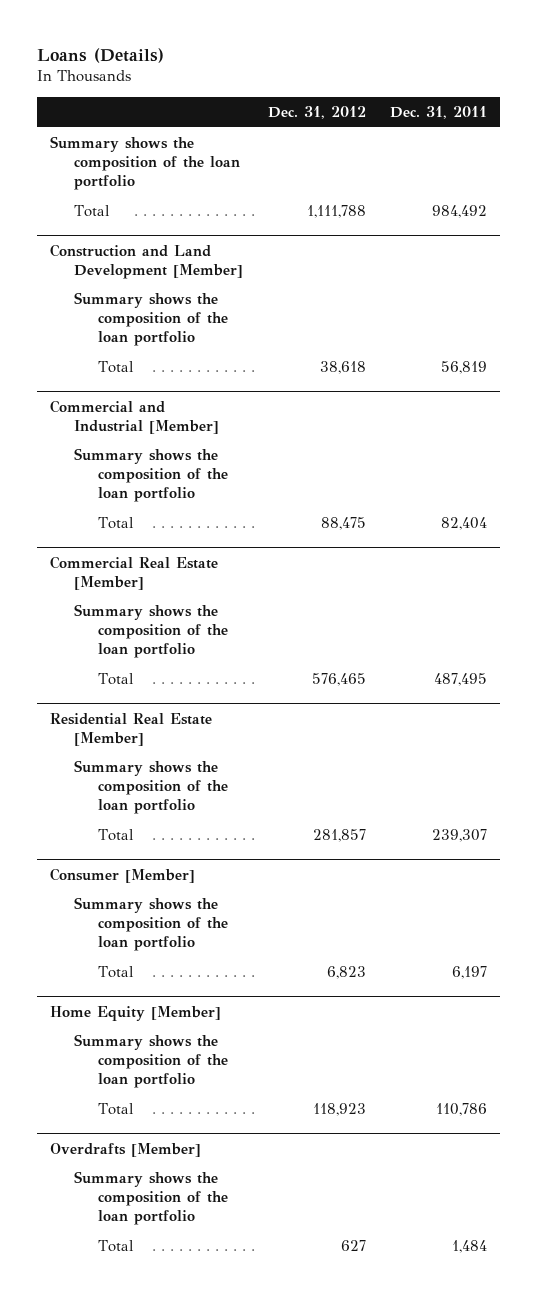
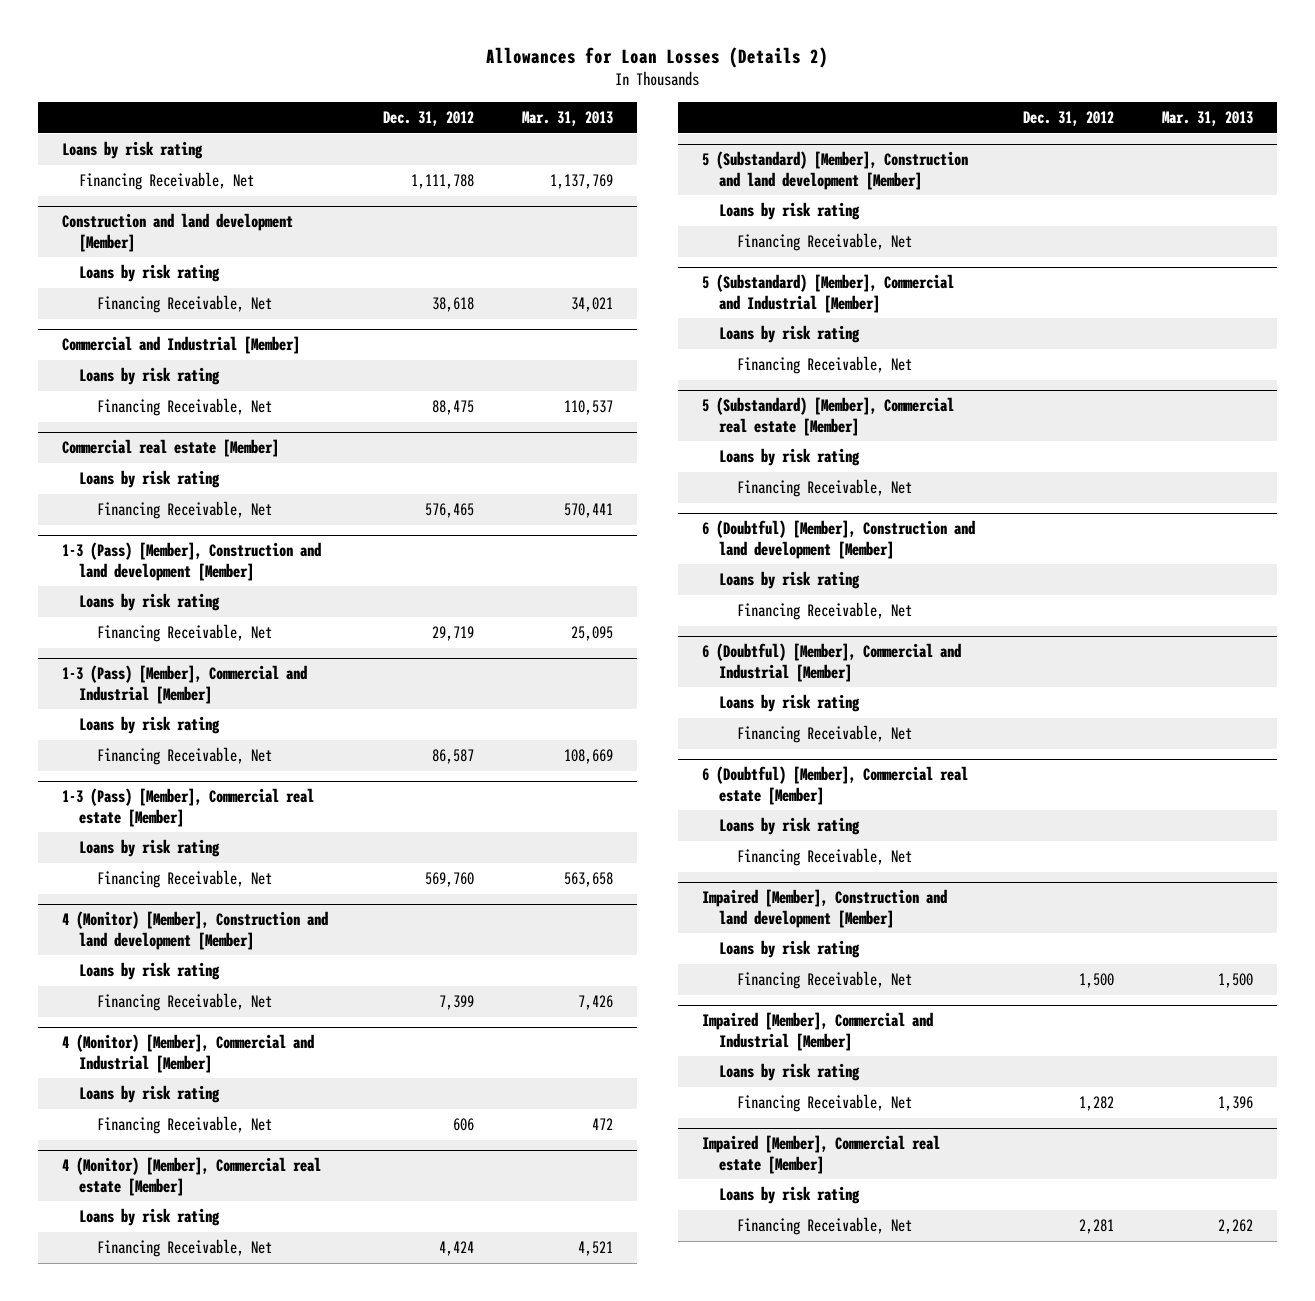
- Loans (Details)
+ Allowances for Loan Losses (Details 2)
- | Dec. 31, 2012 | Dec. 31, 2011
+ | Dec. 31, 2012 | Mar. 31, 2013
- Summary shows the composition of the loan portfolio
- Total | 1,111,788 | 984,492
- Construction and Land Development [Member]
- Summary shows the composition of the loan portfolio
- Total | 38,618 | 56,819
+ Loans by risk rating
+ Financing Receivable, Net | 1,111,788 | 1,137,769
+ Construction and land development [Member]
+ Loans by risk rating
+ Financing Receivable, Net | 38,618 | 34,021
@ Commercial and Industrial [Member]
- Summary shows the composition of the loan portfolio
- Total | 88,475 | 82,404
- Commercial Real Estate [Member]
- Summary shows the composition of the loan portfolio
- Total | 576,465 | 487,495
- Residential Real Estate [Member]
- Summary shows the composition of the loan portfolio
- Total | 281,857 | 239,307
- Consumer [Member]
- Summary shows the composition of the loan portfolio
- Total | 6,823 | 6,197
- Home Equity [Member]
- Summary shows the composition of the loan portfolio
- Total | 118,923 | 110,786
- Overdrafts [Member]
- Summary shows the composition of the loan portfolio
- Total | 627 | 1,484
@ Commercial and Industrial [Member]
+ Loans by risk rating
+ Financing Receivable, Net | 88,475 | 110,537
+ Commercial real estate [Member]
+ Loans by risk rating
+ Financing Receivable, Net | 576,465 | 570,441
+ 1-3 (Pass) [Member], Construction and land development [Member]
+ Loans by risk rating
+ Financing Receivable, Net | 29,719 | 25,095
+ 1-3 (Pass) [Member], Commercial and Industrial [Member]
+ Loans by risk rating
+ Financing Receivable, Net | 86,587 | 108,669
+ 1-3 (Pass) [Member], Commercial real estate [Member]
+ Loans by risk rating
+ Financing Receivable, Net | 569,760 | 563,658
+ 4 (Monitor) [Member], Construction and land development [Member]
+ Loans by risk rating
+ Financing Receivable, Net | 7,399 | 7,426
+ 4 (Monitor) [Member], Commercial and Industrial [Member]
+ Loans by risk rating
+ Financing Receivable, Net | 606 | 472
+ 4 (Monitor) [Member], Commercial real estate [Member]
+ Loans by risk rating
+ Financing Receivable, Net | 4,424 | 4,521
+ 5 (Substandard) [Member], Construction and land development [Member]
+ Loans by risk rating
+ Financing Receivable, Net
+ 5 (Substandard) [Member], Commercial and Industrial [Member]
+ Loans by risk rating
+ Financing Receivable, Net
+ 5 (Substandard) [Member], Commercial real estate [Member]
+ Loans by risk rating
+ Financing Receivable, Net
+ 6 (Doubtful) [Member], Construction and land development [Member]
+ Loans by risk rating
+ Financing Receivable, Net
+ 6 (Doubtful) [Member], Commercial and Industrial [Member]
+ Loans by risk rating
+ Financing Receivable, Net
+ 6 (Doubtful) [Member], Commercial real estate [Member]
+ Loans by risk rating
+ Financing Receivable, Net
+ Impaired [Member], Construction and land development [Member]
+ Loans by risk rating
+ Financing Receivable, Net | 1,500 | 1,500
+ Impaired [Member], Commercial and Industrial [Member]
+ Loans by risk rating
+ Financing Receivable, Net | 1,282 | 1,396
+ Impaired [Member], Commercial real estate [Member]
+ Loans by risk rating
+ Financing Receivable, Net | 2,281 | 2,262

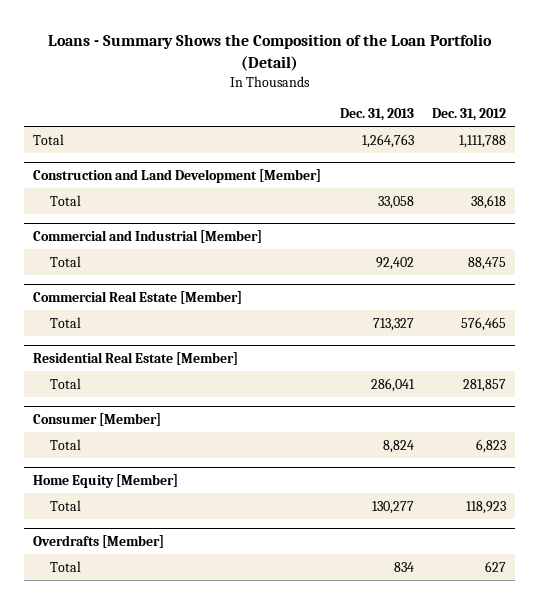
- Allowances for Loan Losses (Details 2)
+ Loans - Summary Shows the Composition of the Loan Portfolio (Detail)
- | Dec. 31, 2012 | Mar. 31, 2013
+ | Dec. 31, 2013 | Dec. 31, 2012
- Loans by risk rating
- Financing Receivable, Net | 1,111,788 | 1,137,769
- Construction and land development [Member]
- Loans by risk rating
- Financing Receivable, Net | 38,618 | 34,021
+ Total | 1,264,763 | 1,111,788
+ Construction and Land Development [Member]
+ Total | 33,058 | 38,618
@ Commercial and Industrial [Member]
- Loans by risk rating
- Financing Receivable, Net | 88,475 | 110,537
- Commercial real estate [Member]
- Loans by risk rating
- Financing Receivable, Net | 576,465 | 570,441
- 1-3 (Pass) [Member], Construction and land development [Member]
- Loans by risk rating
- Financing Receivable, Net | 29,719 | 25,095
- 1-3 (Pass) [Member], Commercial and Industrial [Member]
- Loans by risk rating
- Financing Receivable, Net | 86,587 | 108,669
- 1-3 (Pass) [Member], Commercial real estate [Member]
- Loans by risk rating
- Financing Receivable, Net | 569,760 | 563,658
- 4 (Monitor) [Member], Construction and land development [Member]
- Loans by risk rating
- Financing Receivable, Net | 7,399 | 7,426
- 4 (Monitor) [Member], Commercial and Industrial [Member]
- Loans by risk rating
- Financing Receivable, Net | 606 | 472
- 4 (Monitor) [Member], Commercial real estate [Member]
- Loans by risk rating
- Financing Receivable, Net | 4,424 | 4,521
- 5 (Substandard) [Member], Construction and land development [Member]
- Loans by risk rating
- Financing Receivable, Net
- 5 (Substandard) [Member], Commercial and Industrial [Member]
- Loans by risk rating
- Financing Receivable, Net
- 5 (Substandard) [Member], Commercial real estate [Member]
- Loans by risk rating
- Financing Receivable, Net
- 6 (Doubtful) [Member], Construction and land development [Member]
- Loans by risk rating
- Financing Receivable, Net
- 6 (Doubtful) [Member], Commercial and Industrial [Member]
- Loans by risk rating
- Financing Receivable, Net
- 6 (Doubtful) [Member], Commercial real estate [Member]
- Loans by risk rating
- Financing Receivable, Net
- Impaired [Member], Construction and land development [Member]
- Loans by risk rating
- Financing Receivable, Net | 1,500 | 1,500
- Impaired [Member], Commercial and Industrial [Member]
- Loans by risk rating
- Financing Receivable, Net | 1,282 | 1,396
- Impaired [Member], Commercial real estate [Member]
- Loans by risk rating
- Financing Receivable, Net | 2,281 | 2,262
@ Commercial and Industrial [Member]
+ Total | 92,402 | 88,475
+ Commercial Real Estate [Member]
+ Total | 713,327 | 576,465
+ Residential Real Estate [Member]
+ Total | 286,041 | 281,857
+ Consumer [Member]
+ Total | 8,824 | 6,823
+ Home Equity [Member]
+ Total | 130,277 | 118,923
+ Overdrafts [Member]
+ Total | 834 | 627

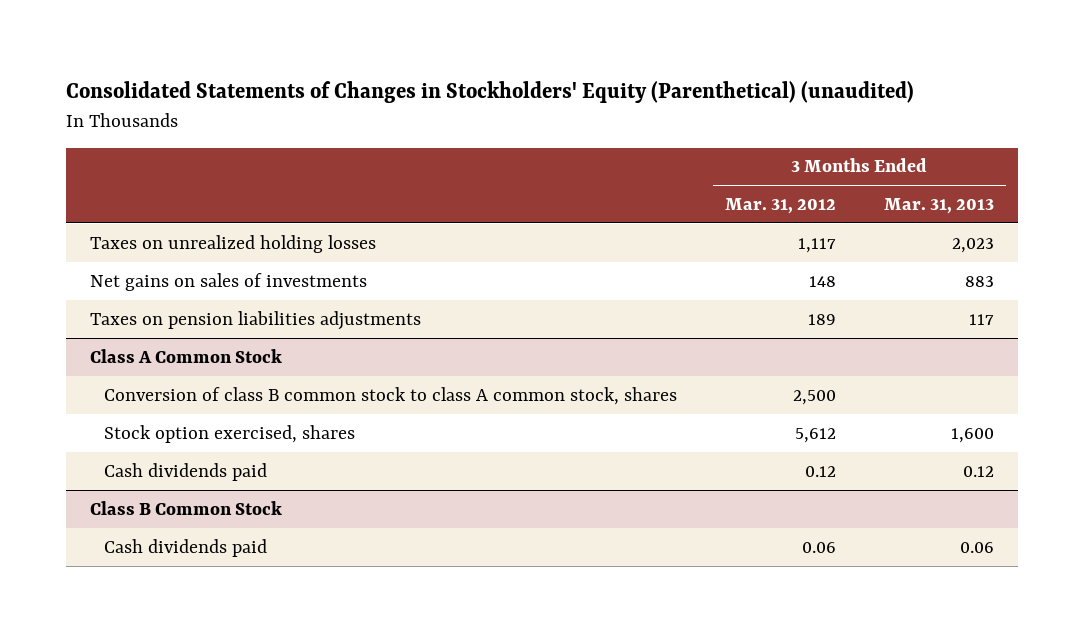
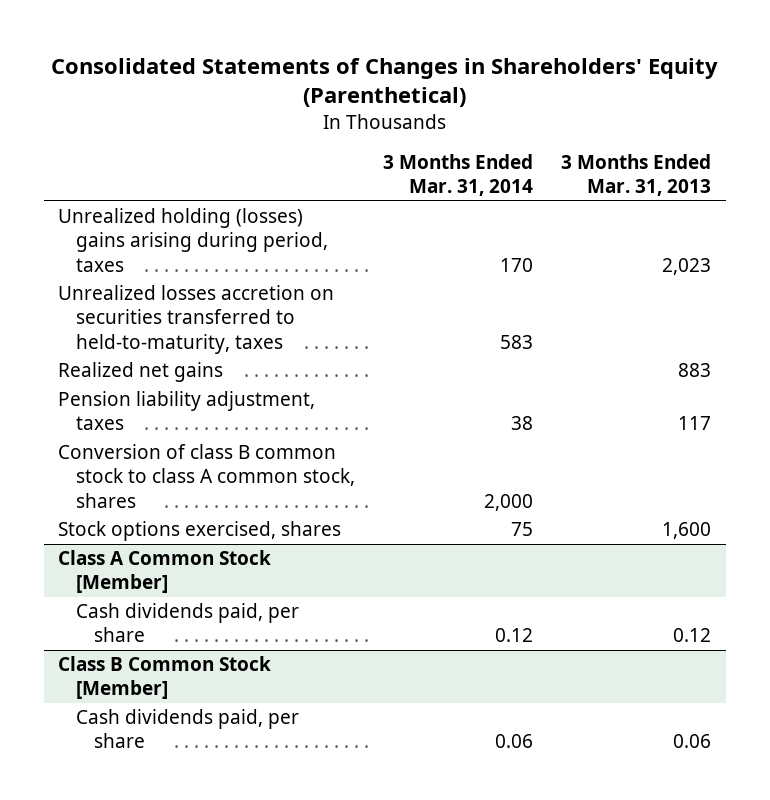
- Consolidated Statements of Changes in Stockholders' Equity (Parenthetical) (unaudited)
+ Consolidated Statements of Changes in Shareholders' Equity (Parenthetical)
- | 3 Months Ended Mar. 31, 2012 | 3 Months Ended Mar. 31, 2013
+ | 3 Months Ended Mar. 31, 2014 | 3 Months Ended Mar. 31, 2013
- Taxes on unrealized holding losses | 1,117 | 2,023
- Net gains on sales of investments | 148 | 883
- Taxes on pension liabilities adjustments | 189 | 117
- Class A Common Stock
+ Unrealized holding (losses) gains arising during period, taxes | 170 | 2,023
+ Unrealized losses accretion on securities transferred to held-to-maturity, taxes | 583 |
+ Realized net gains | | 883
+ Pension liability adjustment, taxes | 38 | 117
- Stock option exercised, shares | 5,612 | 1,600
- Cash dividends paid | 0.12 | 0.12
- Class B Common Stock
- Cash dividends paid | 0.06 | 0.06
+ Stock options exercised, shares | 75 | 1,600
+ Class A Common Stock [Member]
+ Cash dividends paid, per share | 0.12 | 0.12
+ Class B Common Stock [Member]
+ Cash dividends paid, per share | 0.06 | 0.06

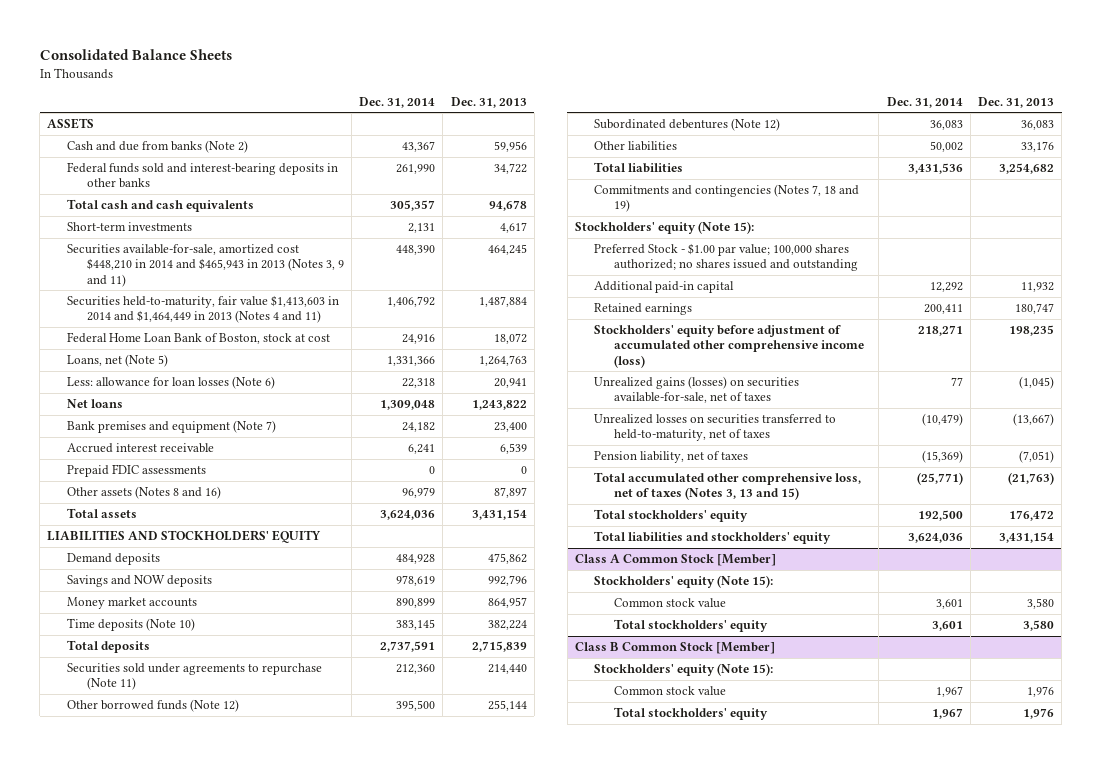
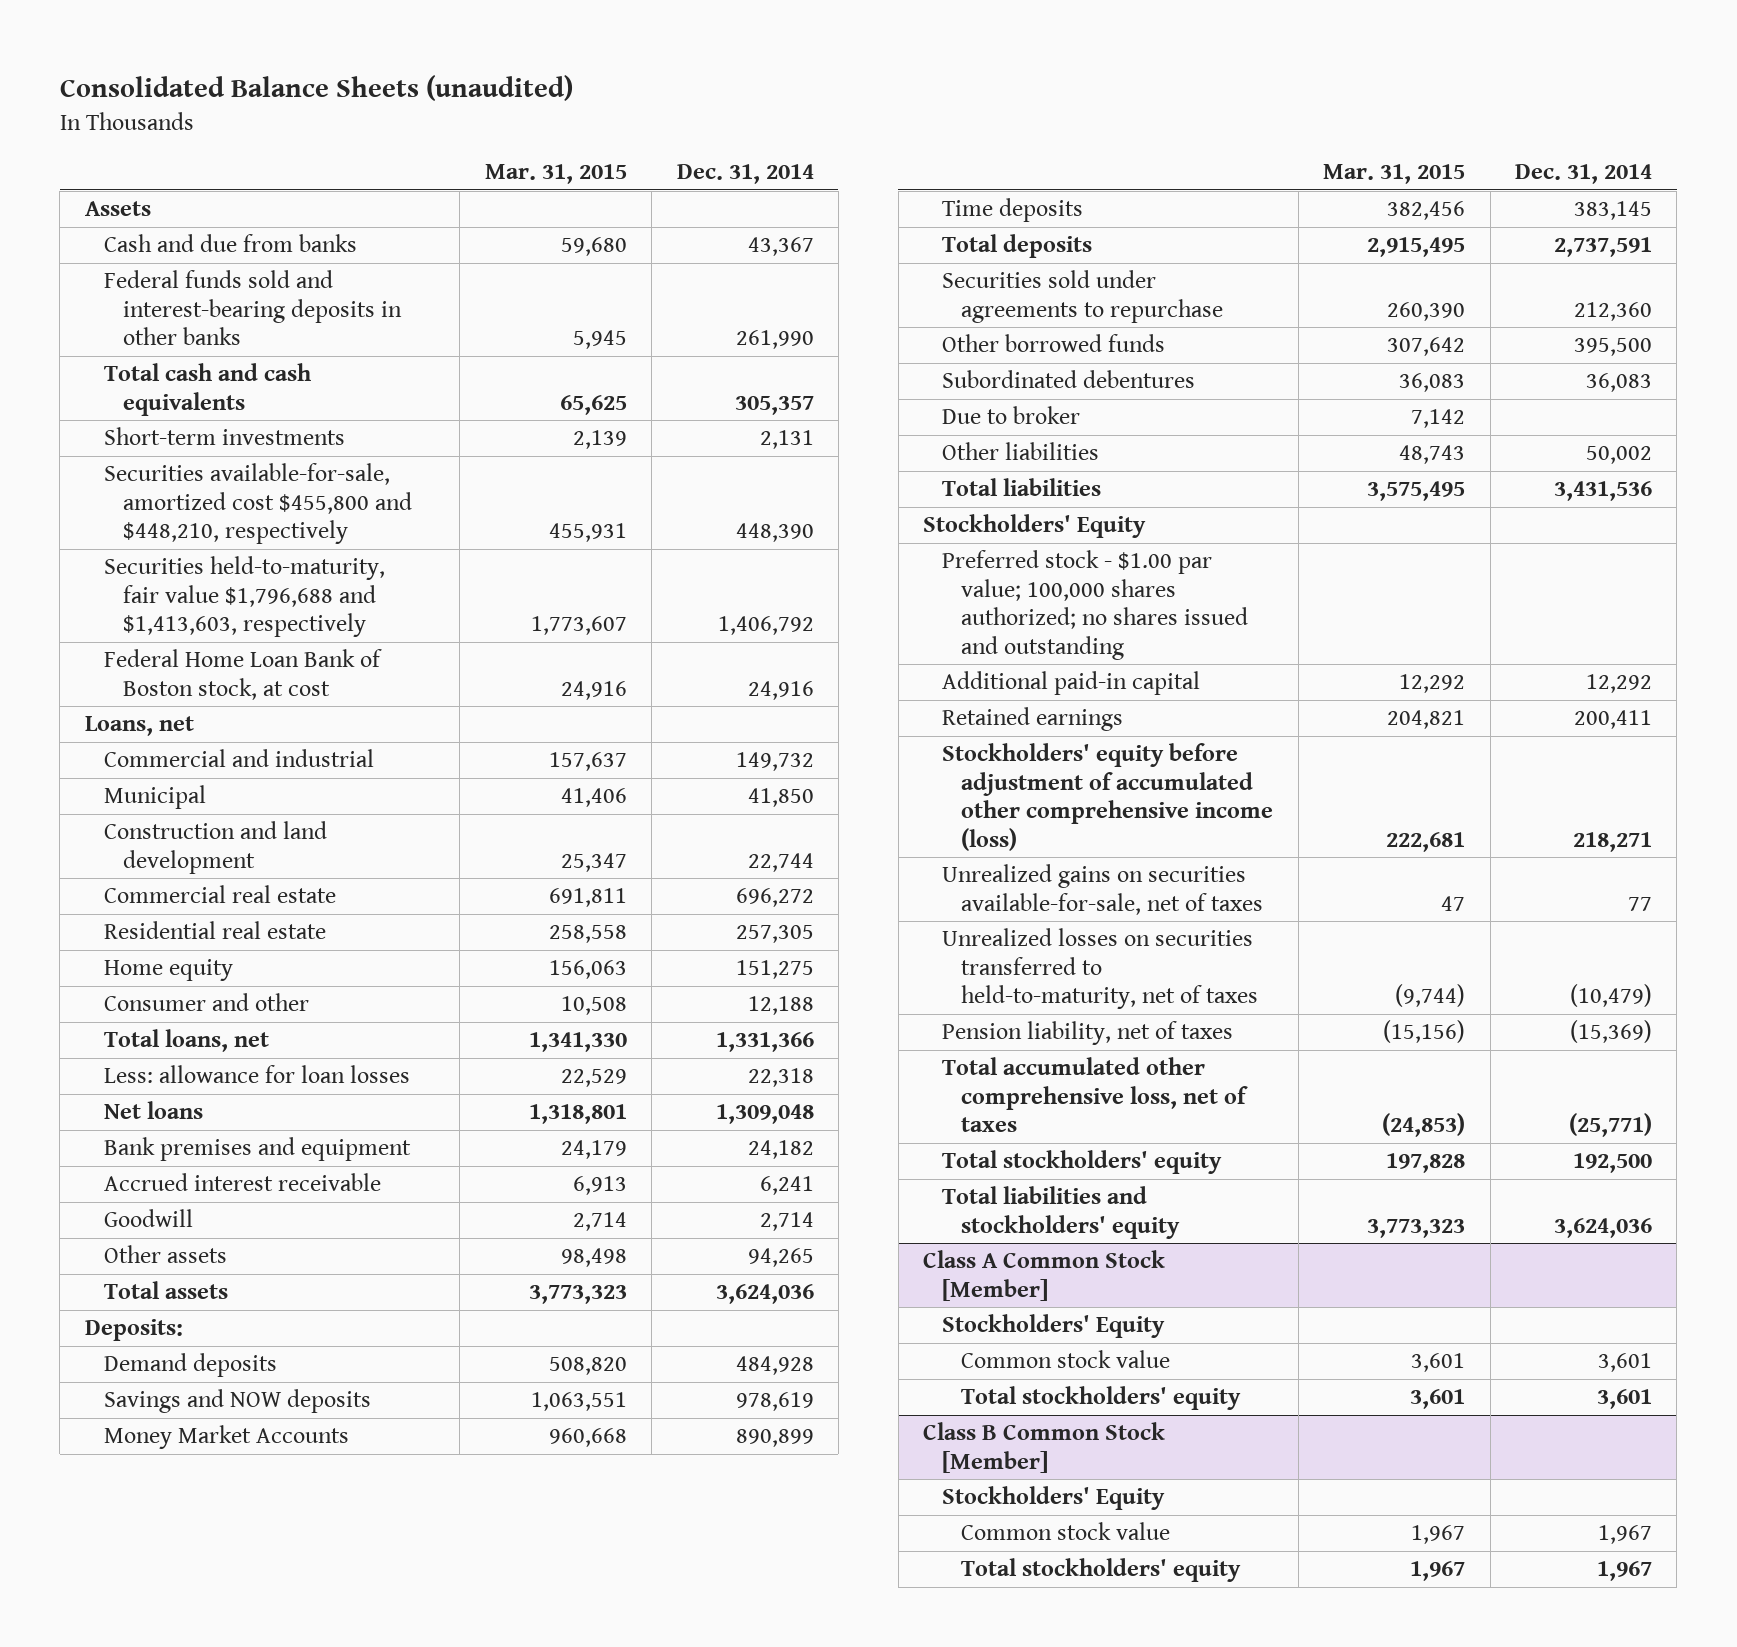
- Consolidated Balance Sheets
+ Consolidated Balance Sheets (unaudited)
- | Dec. 31, 2014 | Dec. 31, 2013
+ | Mar. 31, 2015 | Dec. 31, 2014
- ASSETS
- Cash and due from banks (Note 2) | 43,367 | 59,956
+ Assets
+ Cash and due from banks | 59,680 | 43,367
- Securities available-for-sale, amortized cost $448,210 in 2014 and $465,943 in 2013 (Notes 3, 9 and 11) | 448,390 | 464,245
- Securities held-to-maturity, fair value $1,413,603 in 2014 and $1,464,449 in 2013 (Notes 4 and 11) | 1,406,792 | 1,487,884
- Federal Home Loan Bank of Boston, stock at cost | 24,916 | 18,072
- Loans, net (Note 5) | 1,331,366 | 1,264,763
- Less: allowance for loan losses (Note 6) | 22,318 | 20,941
+ Securities available-for-sale, amortized cost $455,800 and $448,210, respectively | 455,931 | 448,390
+ Securities held-to-maturity, fair value $1,796,688 and $1,413,603, respectively | 1,773,607 | 1,406,792
+ Federal Home Loan Bank of Boston stock, at cost | 24,916 | 24,916
+ Loans, net
+ Commercial and industrial | 157,637 | 149,732
+ Municipal | 41,406 | 41,850
+ Construction and land development | 25,347 | 22,744
+ Commercial real estate | 691,811 | 696,272
+ Residential real estate | 258,558 | 257,305
+ Home equity | 156,063 | 151,275
+ Consumer and other | 10,508 | 12,188
+ Total loans, net | 1,341,330 | 1,331,366
+ Less: allowance for loan losses | 22,529 | 22,318
- Bank premises and equipment (Note 7) | 24,182 | 23,400
+ Bank premises and equipment | 24,179 | 24,182
- Prepaid FDIC assessments | 0 | 0
- Other assets (Notes 8 and 16) | 96,979 | 87,897
+ Goodwill | 2,714 | 2,714
+ Other assets | 98,498 | 94,265
- LIABILITIES AND STOCKHOLDERS' EQUITY
+ Deposits:
- Money market accounts | 890,899 | 864,957
- Time deposits (Note 10) | 383,145 | 382,224
+ Money Market Accounts | 960,668 | 890,899
+ Time deposits | 382,456 | 383,145
- Securities sold under agreements to repurchase (Note 11) | 212,360 | 214,440
- Other borrowed funds (Note 12) | 395,500 | 255,144
- Subordinated debentures (Note 12) | 36,083 | 36,083
+ Securities sold under agreements to repurchase | 260,390 | 212,360
+ Other borrowed funds | 307,642 | 395,500
+ Subordinated debentures | 36,083 | 36,083
+ Due to broker | 7,142 |
- Commitments and contingencies (Notes 7, 18 and 19)
- Stockholders' equity (Note 15):
- Preferred Stock - $1.00 par value; 100,000 shares authorized; no shares issued and outstanding
+ Stockholders' Equity
+ Preferred stock - $1.00 par value; 100,000 shares authorized; no shares issued and outstanding
- Unrealized gains (losses) on securities available-for-sale, net of taxes | 77 | (1,045)
+ Unrealized gains on securities available-for-sale, net of taxes | 47 | 77
- Total accumulated other comprehensive loss, net of taxes (Notes 3, 13 and 15) | (25,771) | (21,763)
+ Total accumulated other comprehensive loss, net of taxes | (24,853) | (25,771)
@ Class A Common Stock [Member]
- Stockholders' equity (Note 15):
+ Stockholders' Equity
@ Class B Common Stock [Member]
- Stockholders' equity (Note 15):
+ Stockholders' Equity

